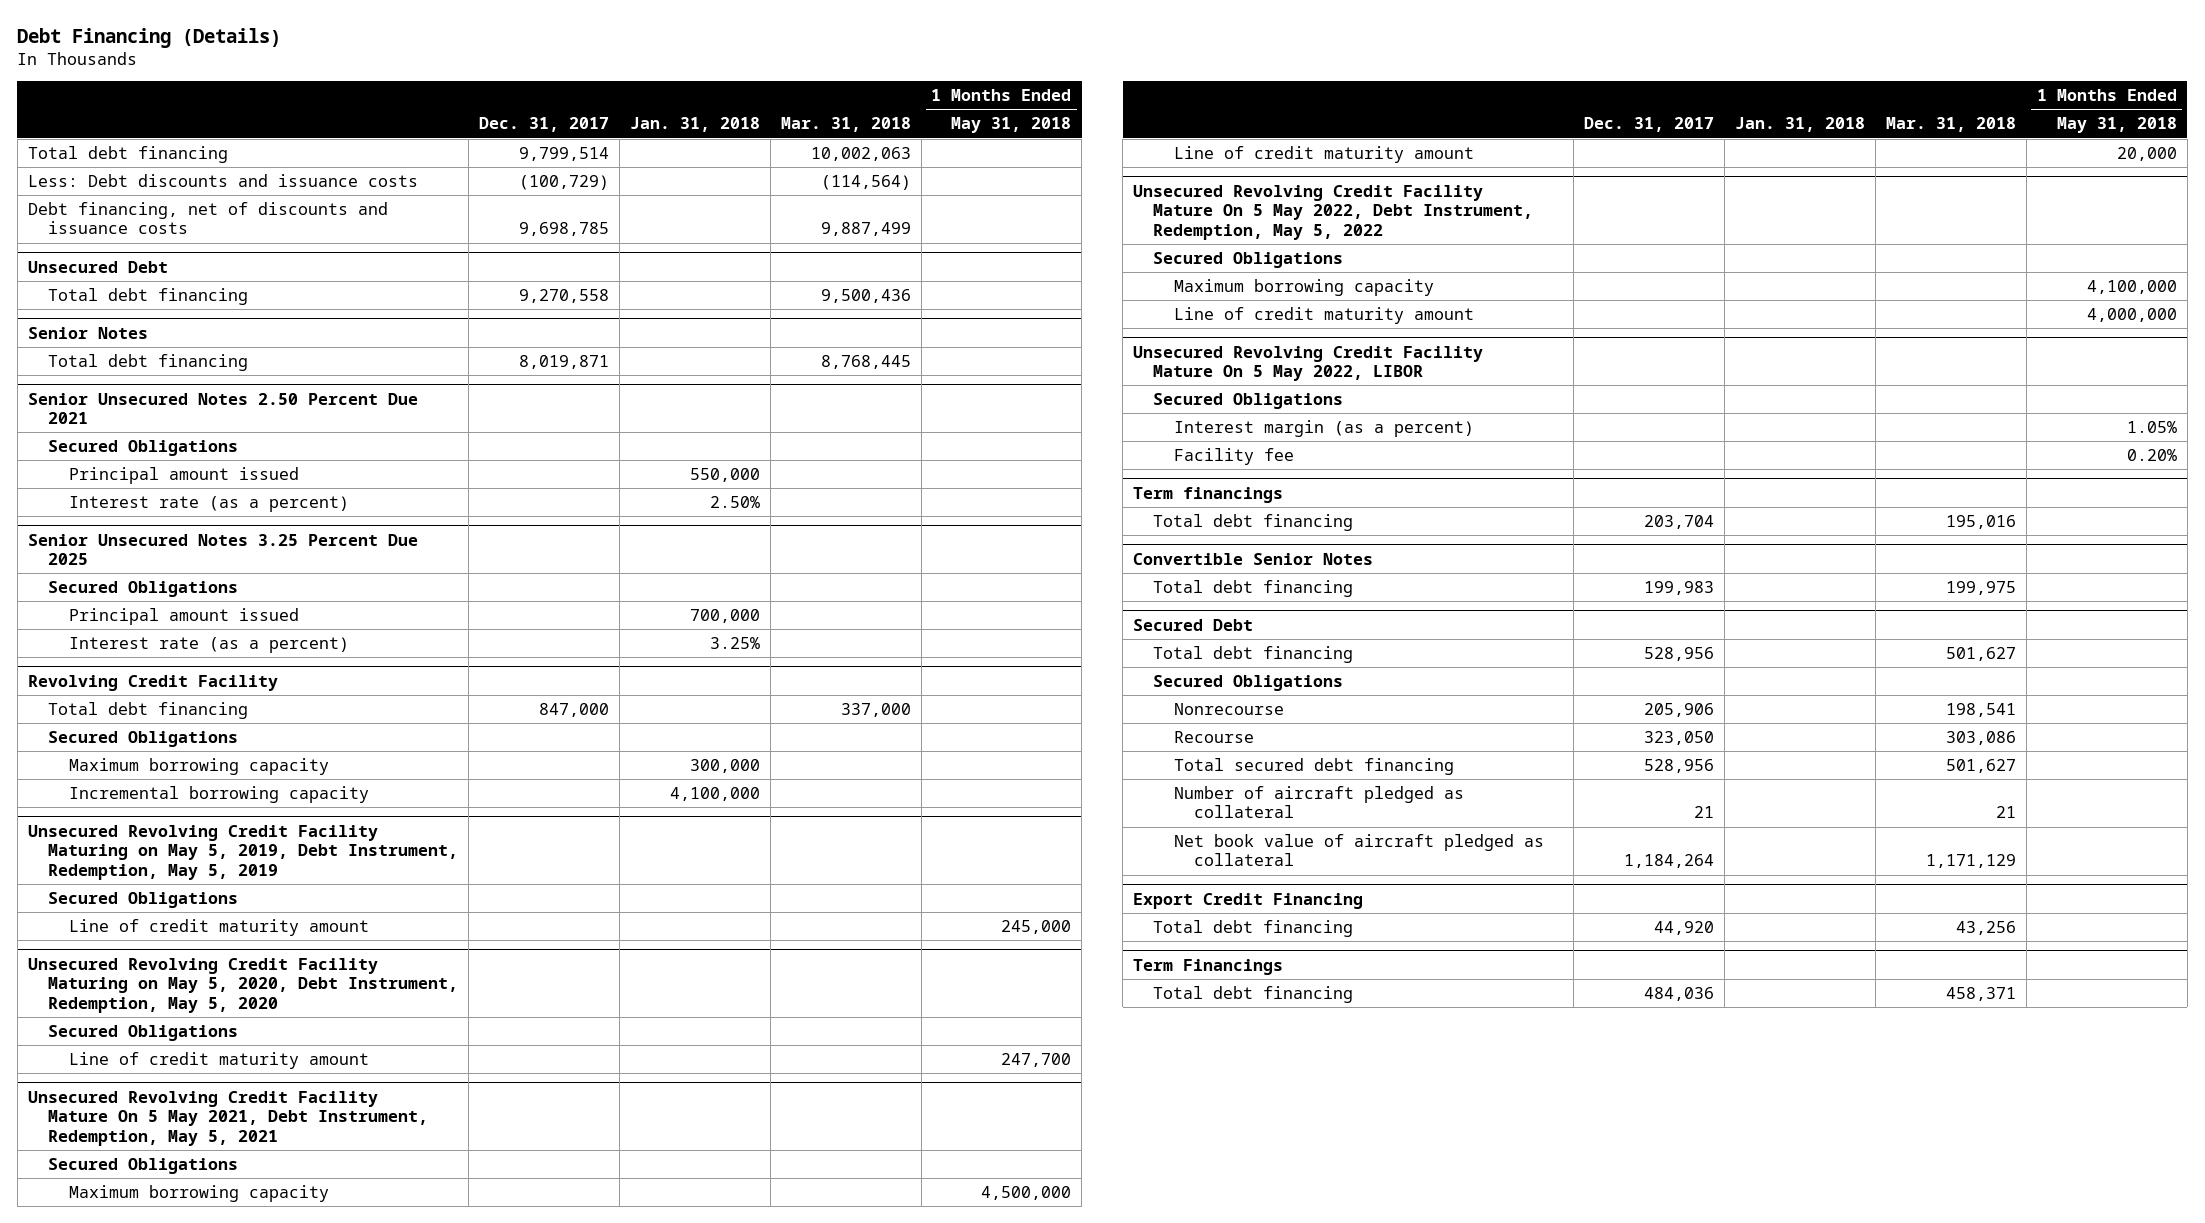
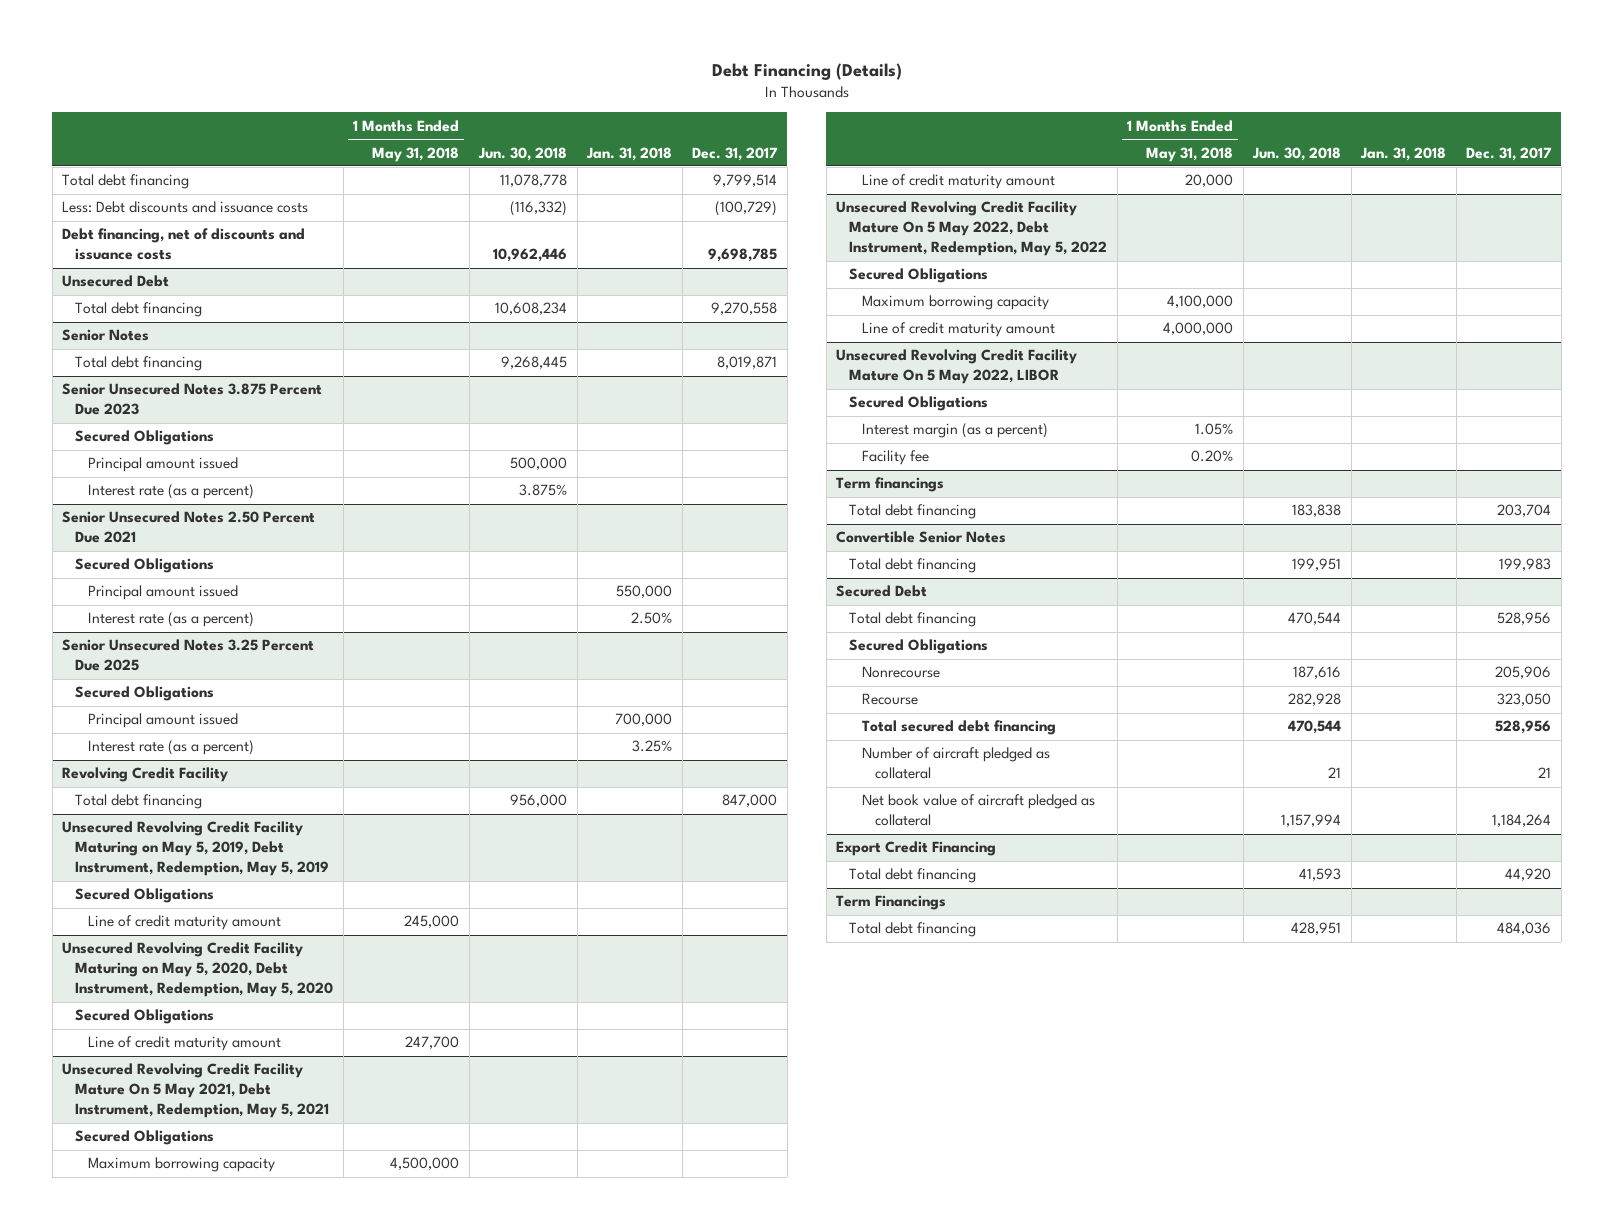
- | Dec. 31, 2017 | Jan. 31, 2018 | Mar. 31, 2018 | 1 Months Ended May 31, 2018
+ | 1 Months Ended May 31, 2018 | Jun. 30, 2018 | Jan. 31, 2018 | Dec. 31, 2017
+ Senior Unsecured Notes 3.875 Percent Due 2023
+ Secured Obligations
+ Principal amount issued | | 500,000 | |
+ Interest rate (as a percent) | | 3.875% | |
@ Revolving Credit Facility
- Secured Obligations
- Maximum borrowing capacity | | 300,000 | |
- Incremental borrowing capacity | | 4,100,000 | |

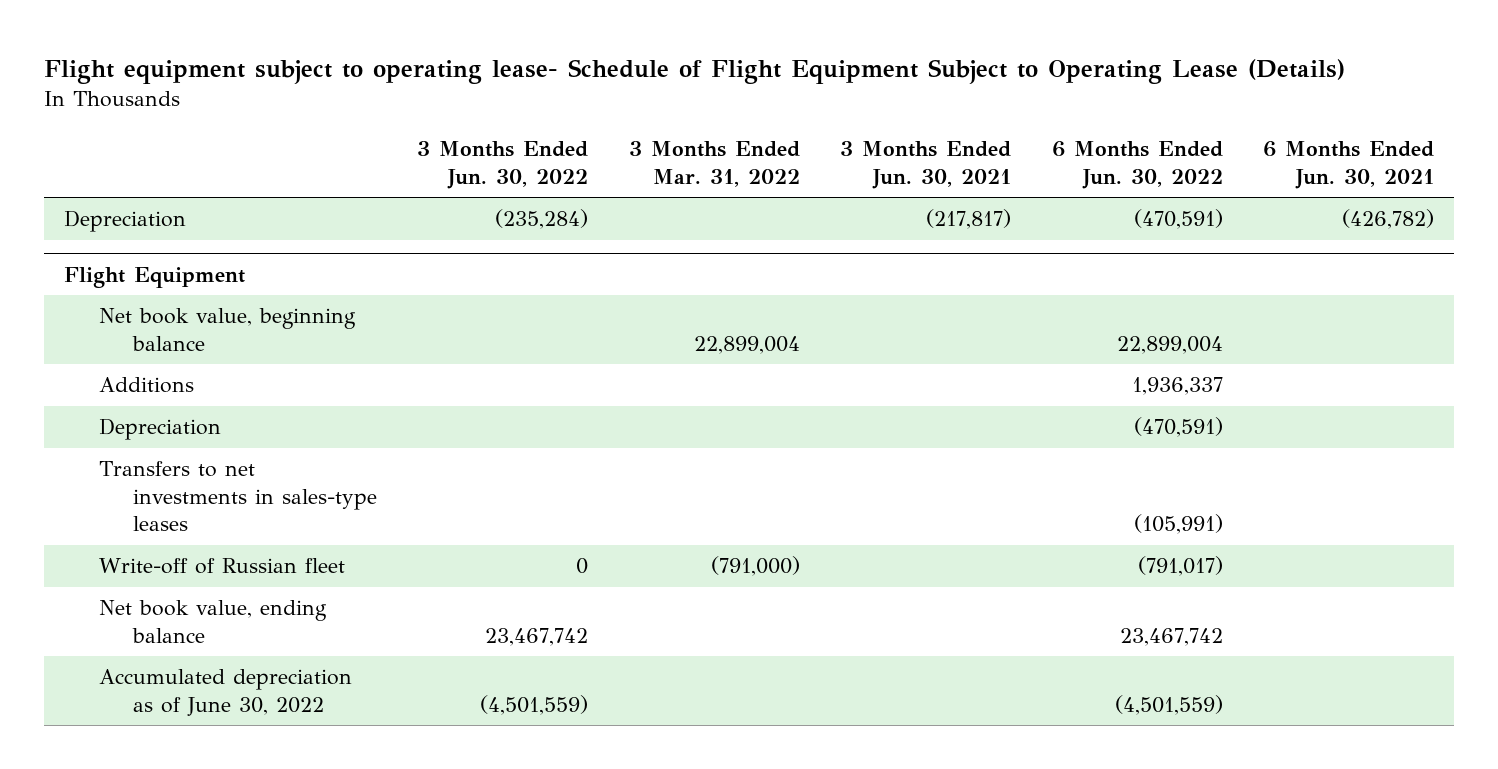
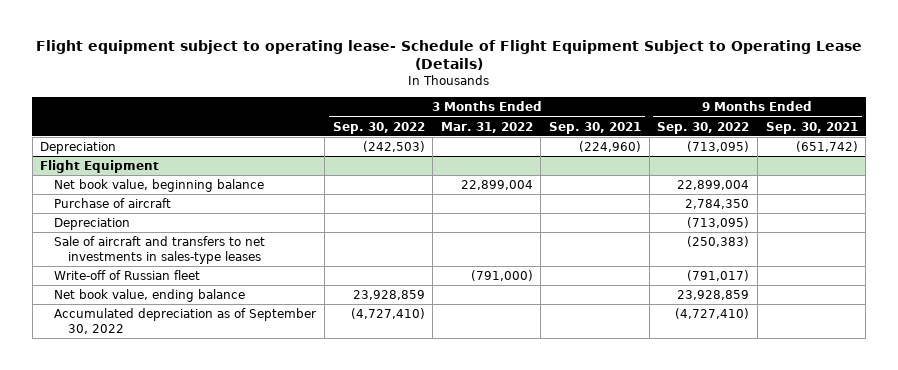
- | 3 Months Ended Jun. 30, 2022 | 3 Months Ended Mar. 31, 2022 | 3 Months Ended Jun. 30, 2021 | 6 Months Ended Jun. 30, 2022 | 6 Months Ended Jun. 30, 2021
+ | 3 Months Ended Sep. 30, 2022 | 3 Months Ended Mar. 31, 2022 | 3 Months Ended Sep. 30, 2021 | 9 Months Ended Sep. 30, 2022 | 9 Months Ended Sep. 30, 2021
@ Flight Equipment
- Additions | | | | 1,936,337 |
+ Purchase of aircraft | | | | 2,784,350 |
- Transfers to net investments in sales-type leases | | | | (105,991) |
+ Sale of aircraft and transfers to net investments in sales-type leases | | | | (250,383) |
- Accumulated depreciation as of June 30, 2022 | (4,501,559) | | | (4,501,559) |
+ Accumulated depreciation as of September 30, 2022 | (4,727,410) | | | (4,727,410) |

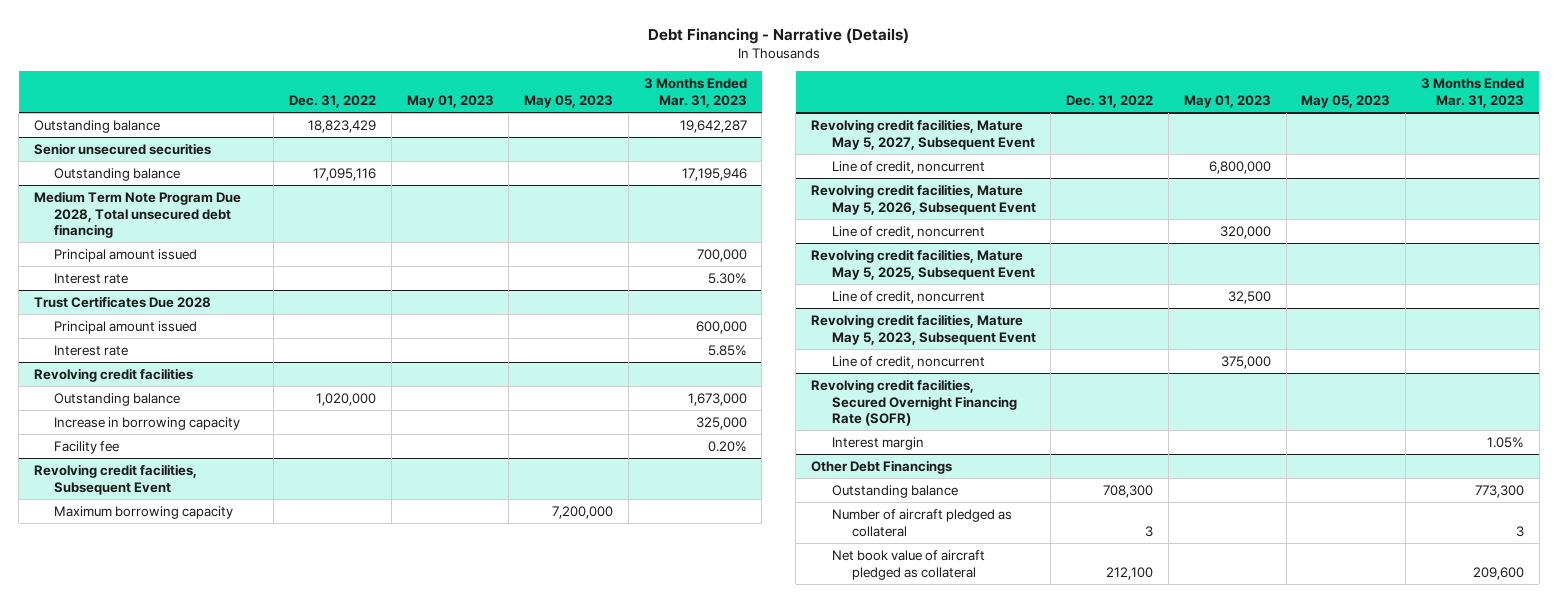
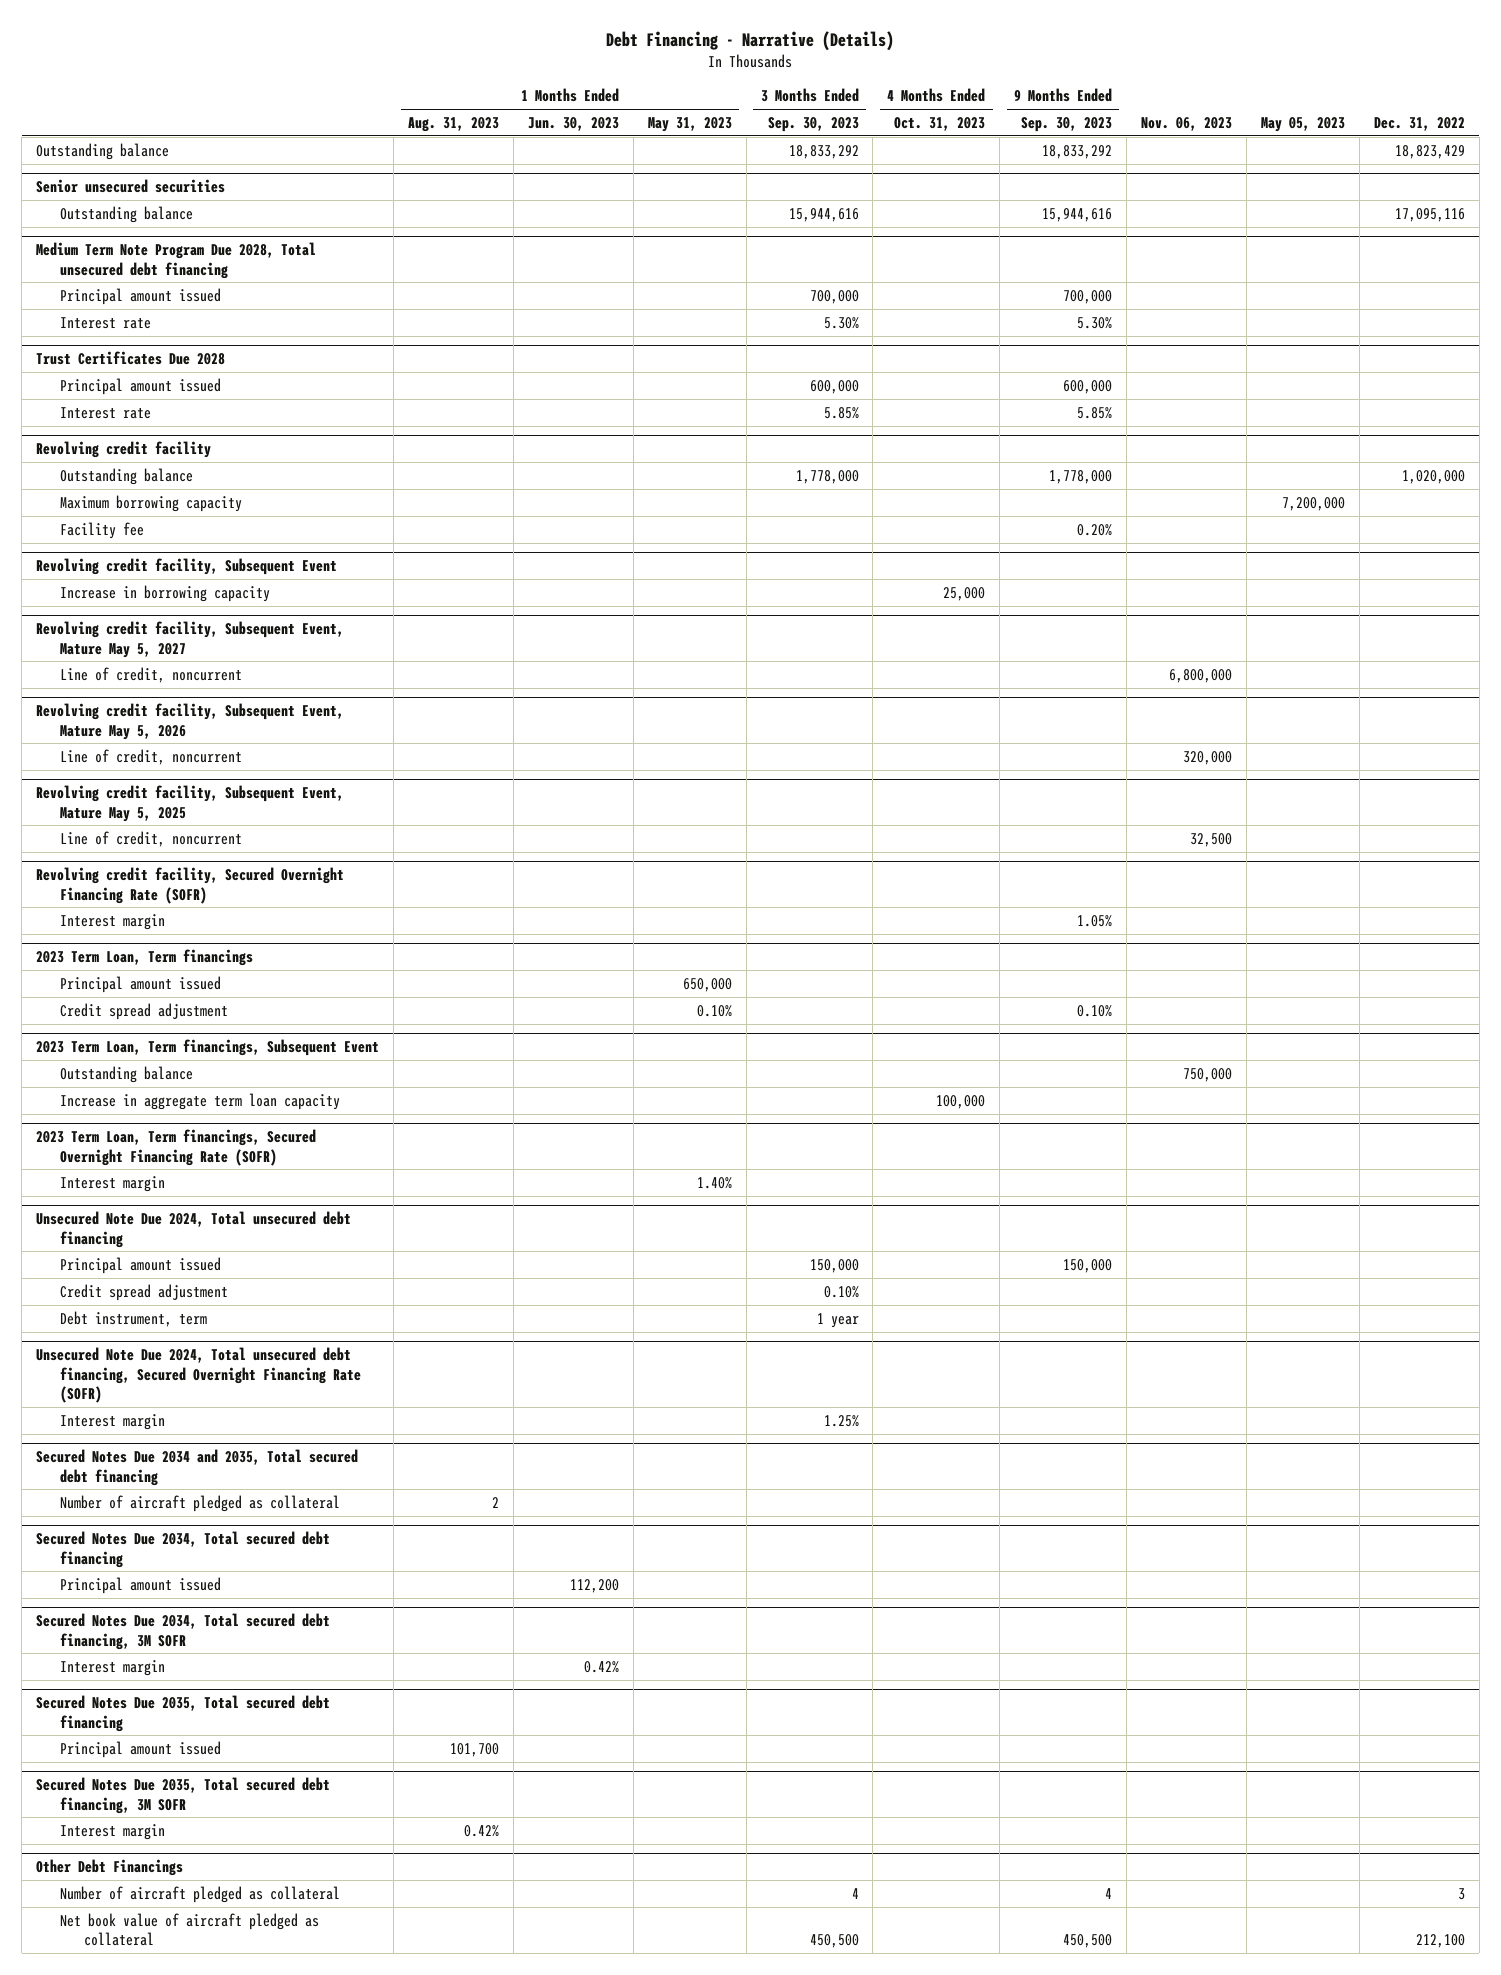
- | Dec. 31, 2022 | May 01, 2023 | May 05, 2023 | 3 Months Ended Mar. 31, 2023
+ | 1 Months Ended Aug. 31, 2023 | 1 Months Ended Jun. 30, 2023 | 1 Months Ended May 31, 2023 | 3 Months Ended Sep. 30, 2023 | 4 Months Ended Oct. 31, 2023 | 9 Months Ended Sep. 30, 2023 | Nov. 06, 2023 | May 05, 2023 | Dec. 31, 2022
- Revolving credit facilities
+ Revolving credit facility
- Increase in borrowing capacity | | | | 325,000
+ Maximum borrowing capacity | | | | | | | | 7,200,000 |
- Revolving credit facilities, Subsequent Event
- Maximum borrowing capacity | | | 7,200,000 |
- Revolving credit facilities, Mature May 5, 2027, Subsequent Event
+ Revolving credit facility, Subsequent Event
+ Increase in borrowing capacity | | | | | 25,000 | | | |
+ Revolving credit facility, Subsequent Event, Mature May 5, 2027
- Revolving credit facilities, Mature May 5, 2026, Subsequent Event
+ Revolving credit facility, Subsequent Event, Mature May 5, 2026
- Revolving credit facilities, Mature May 5, 2025, Subsequent Event
+ Revolving credit facility, Subsequent Event, Mature May 5, 2025
- Revolving credit facilities, Mature May 5, 2023, Subsequent Event
- Line of credit, noncurrent | | 375,000 | |
- Revolving credit facilities, Secured Overnight Financing Rate (SOFR)
+ Revolving credit facility, Secured Overnight Financing Rate (SOFR)
+ 2023 Term Loan, Term financings
+ Principal amount issued | | | 650,000 | | | | | |
+ Credit spread adjustment | | | 0.10% | | | 0.10% | | |
+ 2023 Term Loan, Term financings, Subsequent Event
+ Outstanding balance | | | | | | | 750,000 | |
+ Increase in aggregate term loan capacity | | | | | 100,000 | | | |
+ 2023 Term Loan, Term financings, Secured Overnight Financing Rate (SOFR)
+ Interest margin | | | 1.40% | | | | | |
+ Unsecured Note Due 2024, Total unsecured debt financing
+ Principal amount issued | | | | 150,000 | | 150,000 | | |
+ Credit spread adjustment | | | | 0.10% | | | | |
+ Debt instrument, term | | | | 1 year | | | | |
+ Unsecured Note Due 2024, Total unsecured debt financing, Secured Overnight Financing Rate (SOFR)
+ Interest margin | | | | 1.25% | | | | |
+ Secured Notes Due 2034 and 2035, Total secured debt financing
+ Number of aircraft pledged as collateral | 2 | | | | | | | |
+ Secured Notes Due 2034, Total secured debt financing
+ Principal amount issued | | 112,200 | | | | | | |
+ Secured Notes Due 2034, Total secured debt financing, 3M SOFR
+ Interest margin | | 0.42% | | | | | | |
+ Secured Notes Due 2035, Total secured debt financing
+ Principal amount issued | 101,700 | | | | | | | |
+ Secured Notes Due 2035, Total secured debt financing, 3M SOFR
+ Interest margin | 0.42% | | | | | | | |
@ Other Debt Financings
- Outstanding balance | 708,300 | | | 773,300

